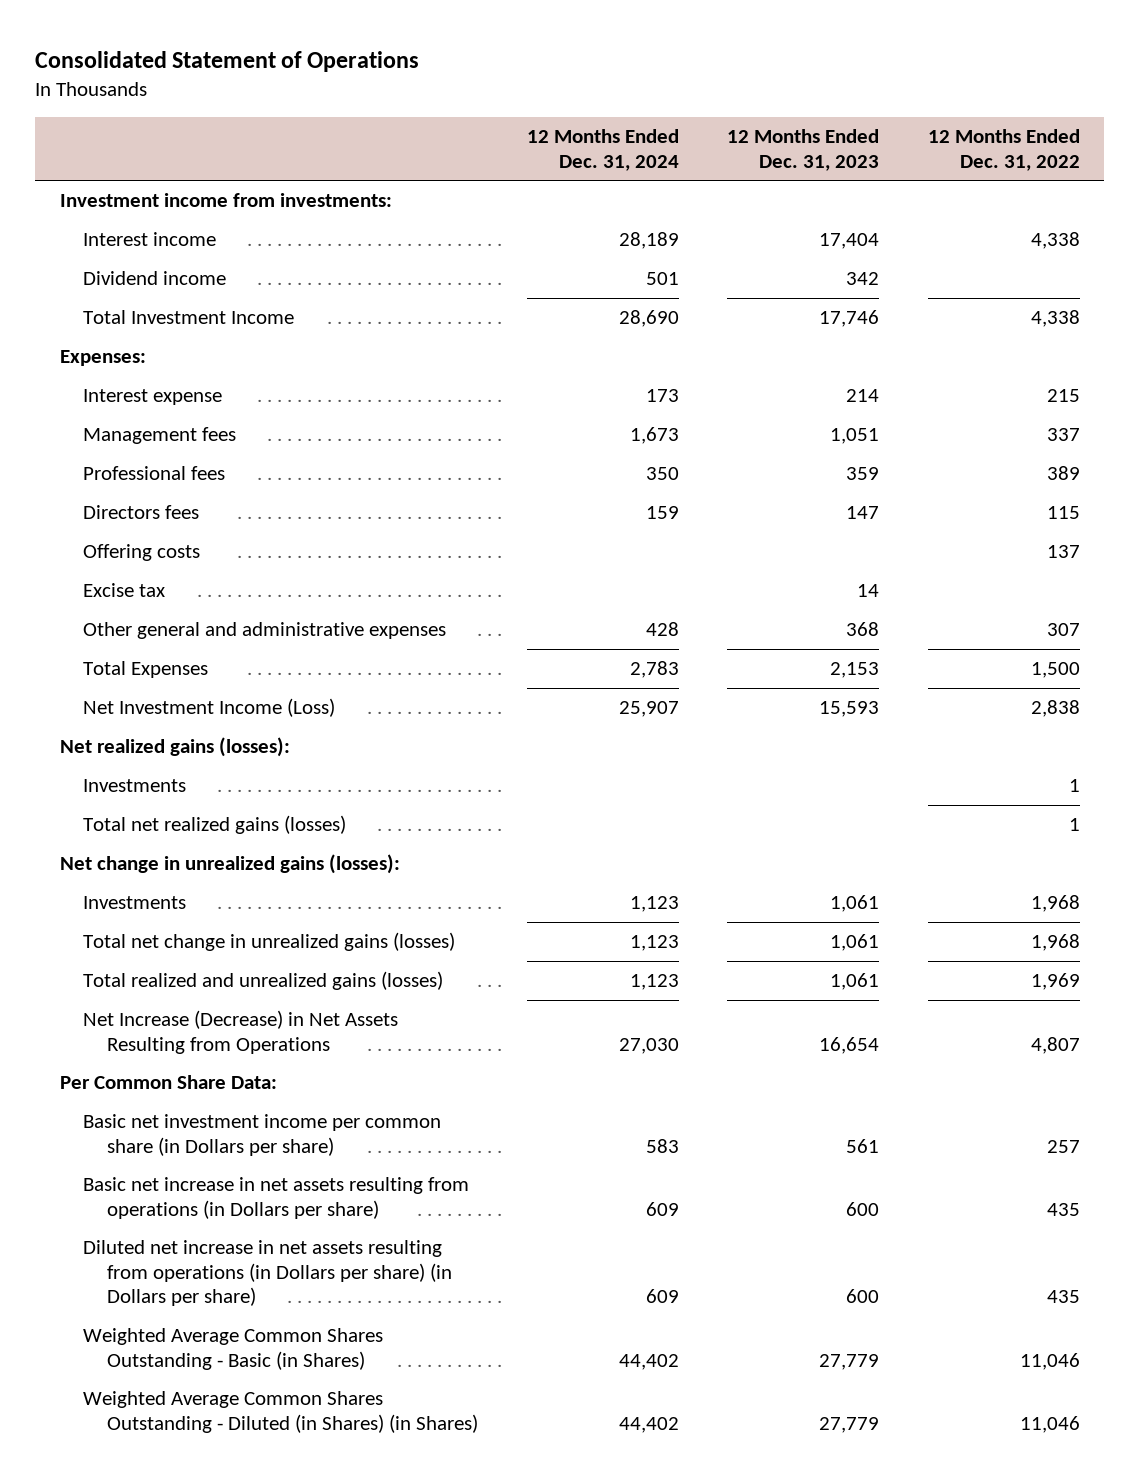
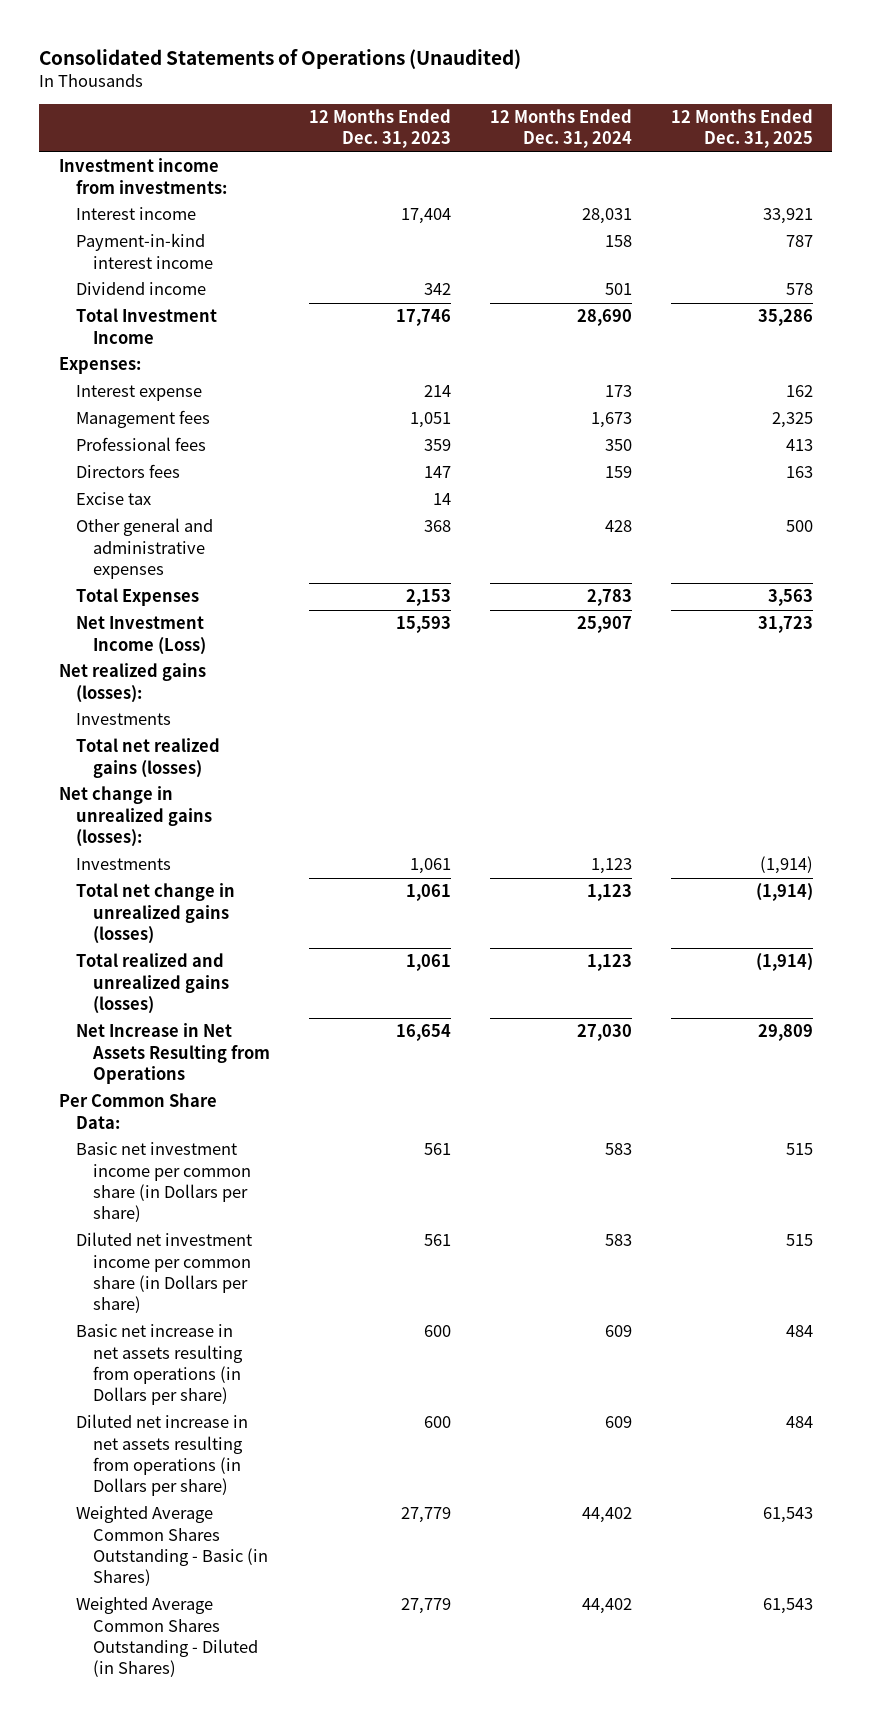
- Consolidated Statement of Operations
+ Consolidated Statements of Operations (Unaudited)
- | 12 Months Ended Dec. 31, 2024 | 12 Months Ended Dec. 31, 2023 | 12 Months Ended Dec. 31, 2022
+ | 12 Months Ended Dec. 31, 2023 | 12 Months Ended Dec. 31, 2024 | 12 Months Ended Dec. 31, 2025
- Interest income | 28,189 | 17,404 | 4,338
+ Interest income | 17,404 | 28,031 | 33,921
+ Payment-in-kind interest income | | 158 | 787
- Offering costs | | | 137
- Net Increase (Decrease) in Net Assets Resulting from Operations | 27,030 | 16,654 | 4,807
+ Net Increase in Net Assets Resulting from Operations | 16,654 | 27,030 | 29,809
+ Diluted net investment income per common share (in Dollars per share) | 561 | 583 | 515
- Diluted net increase in net assets resulting from operations (in Dollars per share) (in Dollars per share) | 609 | 600 | 435
+ Diluted net increase in net assets resulting from operations (in Dollars per share) | 600 | 609 | 484
- Weighted Average Common Shares Outstanding - Diluted (in Shares) (in Shares) | 44,402 | 27,779 | 11,046
+ Weighted Average Common Shares Outstanding - Diluted (in Shares) | 27,779 | 44,402 | 61,543

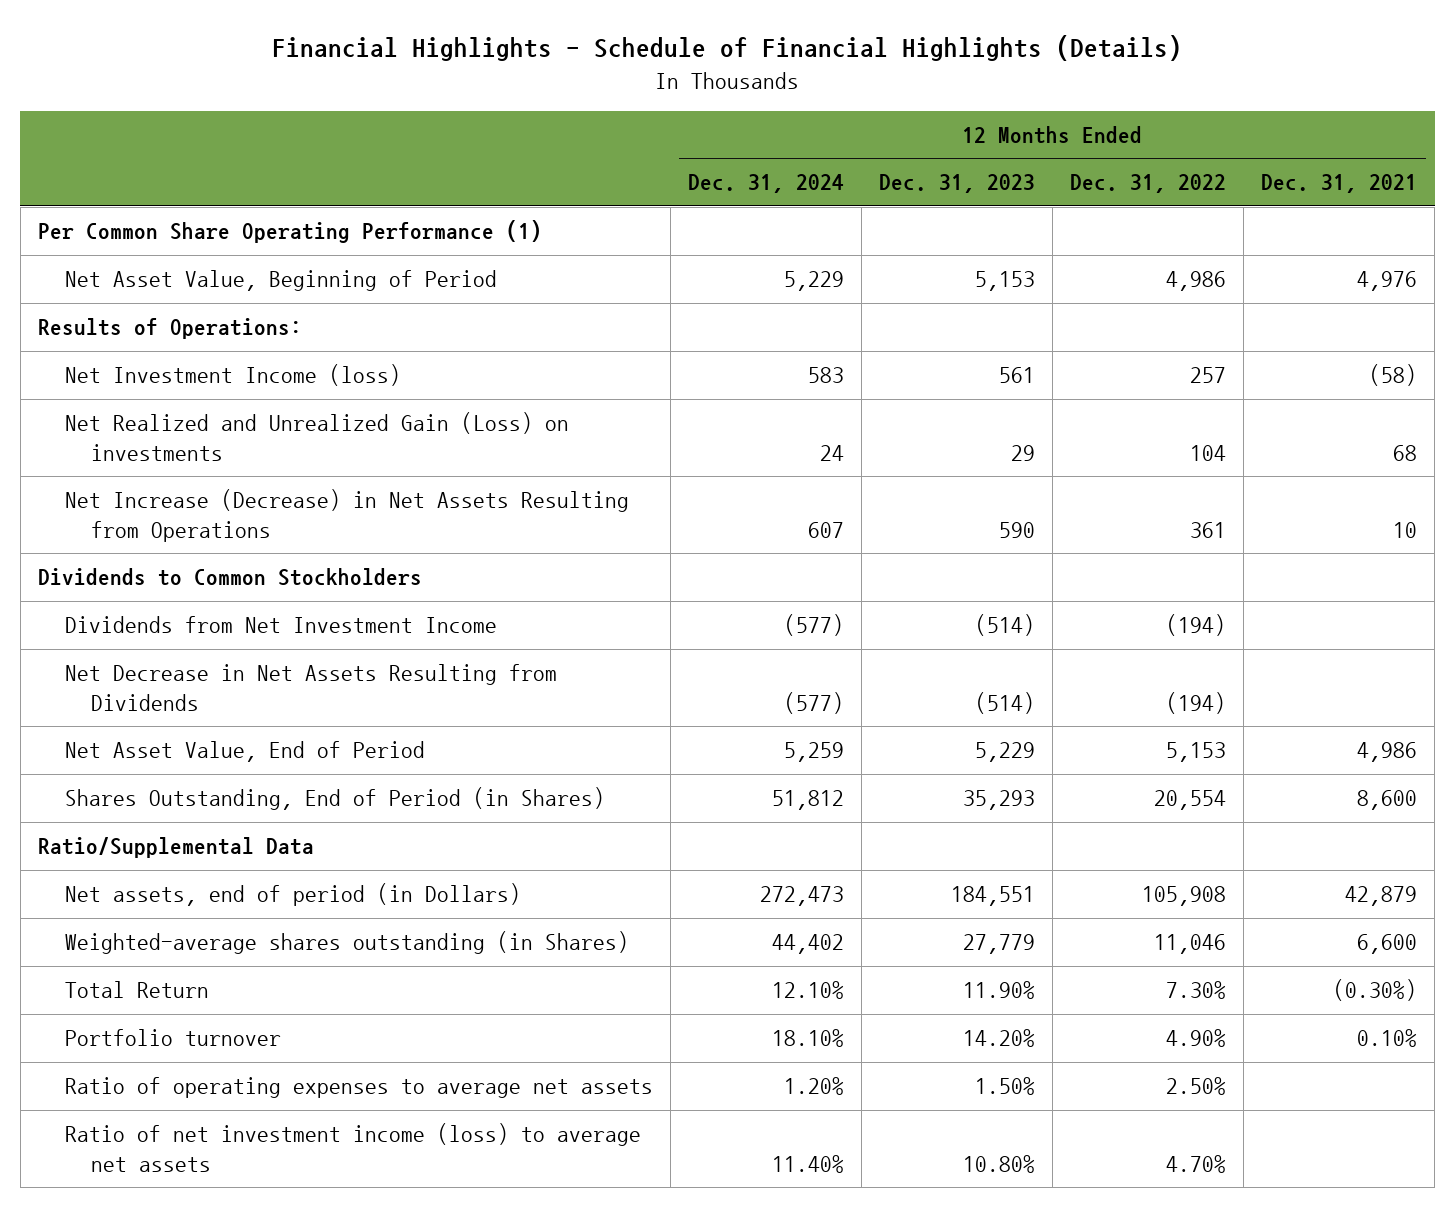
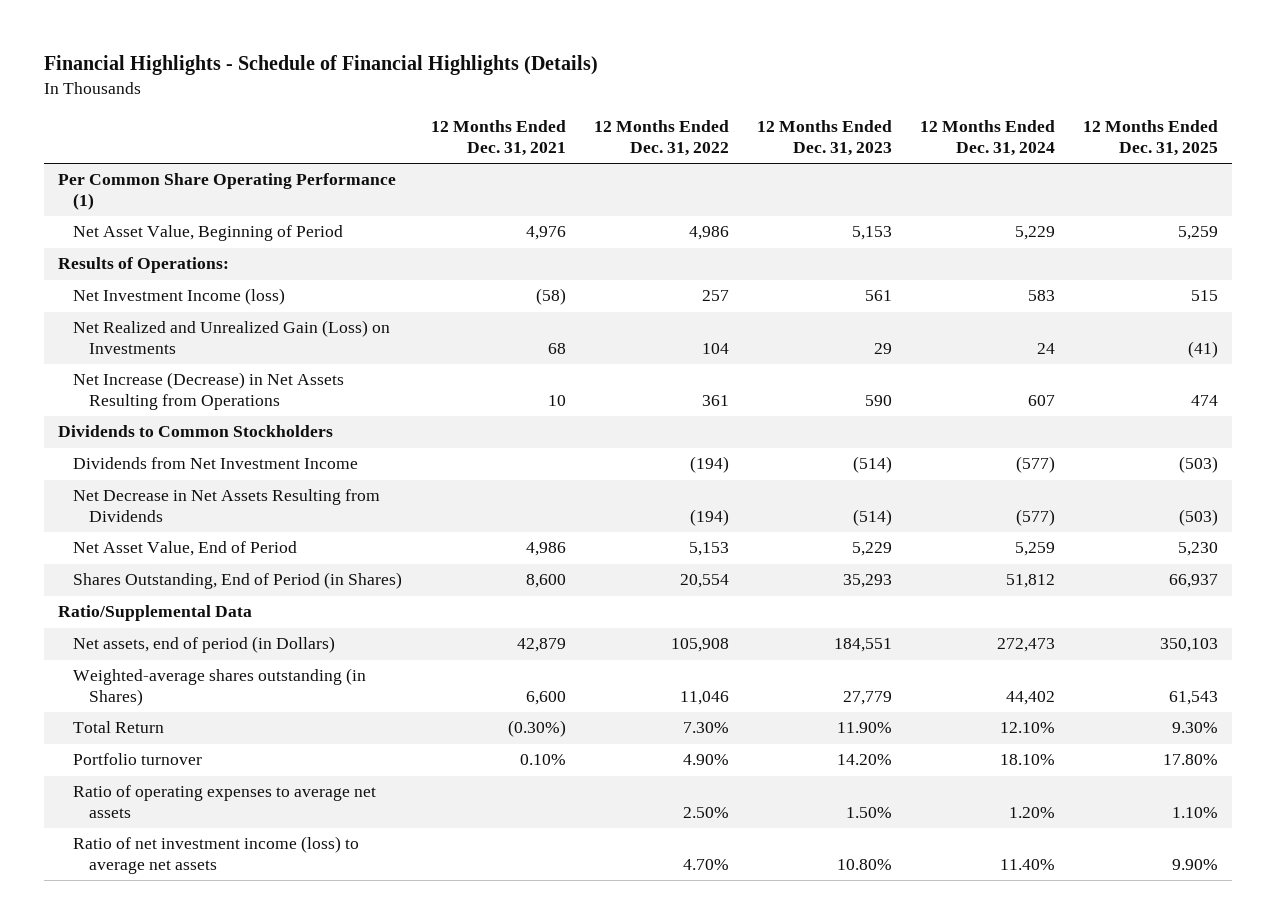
- | 12 Months Ended Dec. 31, 2024 | 12 Months Ended Dec. 31, 2023 | 12 Months Ended Dec. 31, 2022 | 12 Months Ended Dec. 31, 2021
+ | 12 Months Ended Dec. 31, 2021 | 12 Months Ended Dec. 31, 2022 | 12 Months Ended Dec. 31, 2023 | 12 Months Ended Dec. 31, 2024 | 12 Months Ended Dec. 31, 2025
- Net Realized and Unrealized Gain (Loss) on investments | 24 | 29 | 104 | 68
+ Net Realized and Unrealized Gain (Loss) on Investments | 68 | 104 | 29 | 24 | (41)

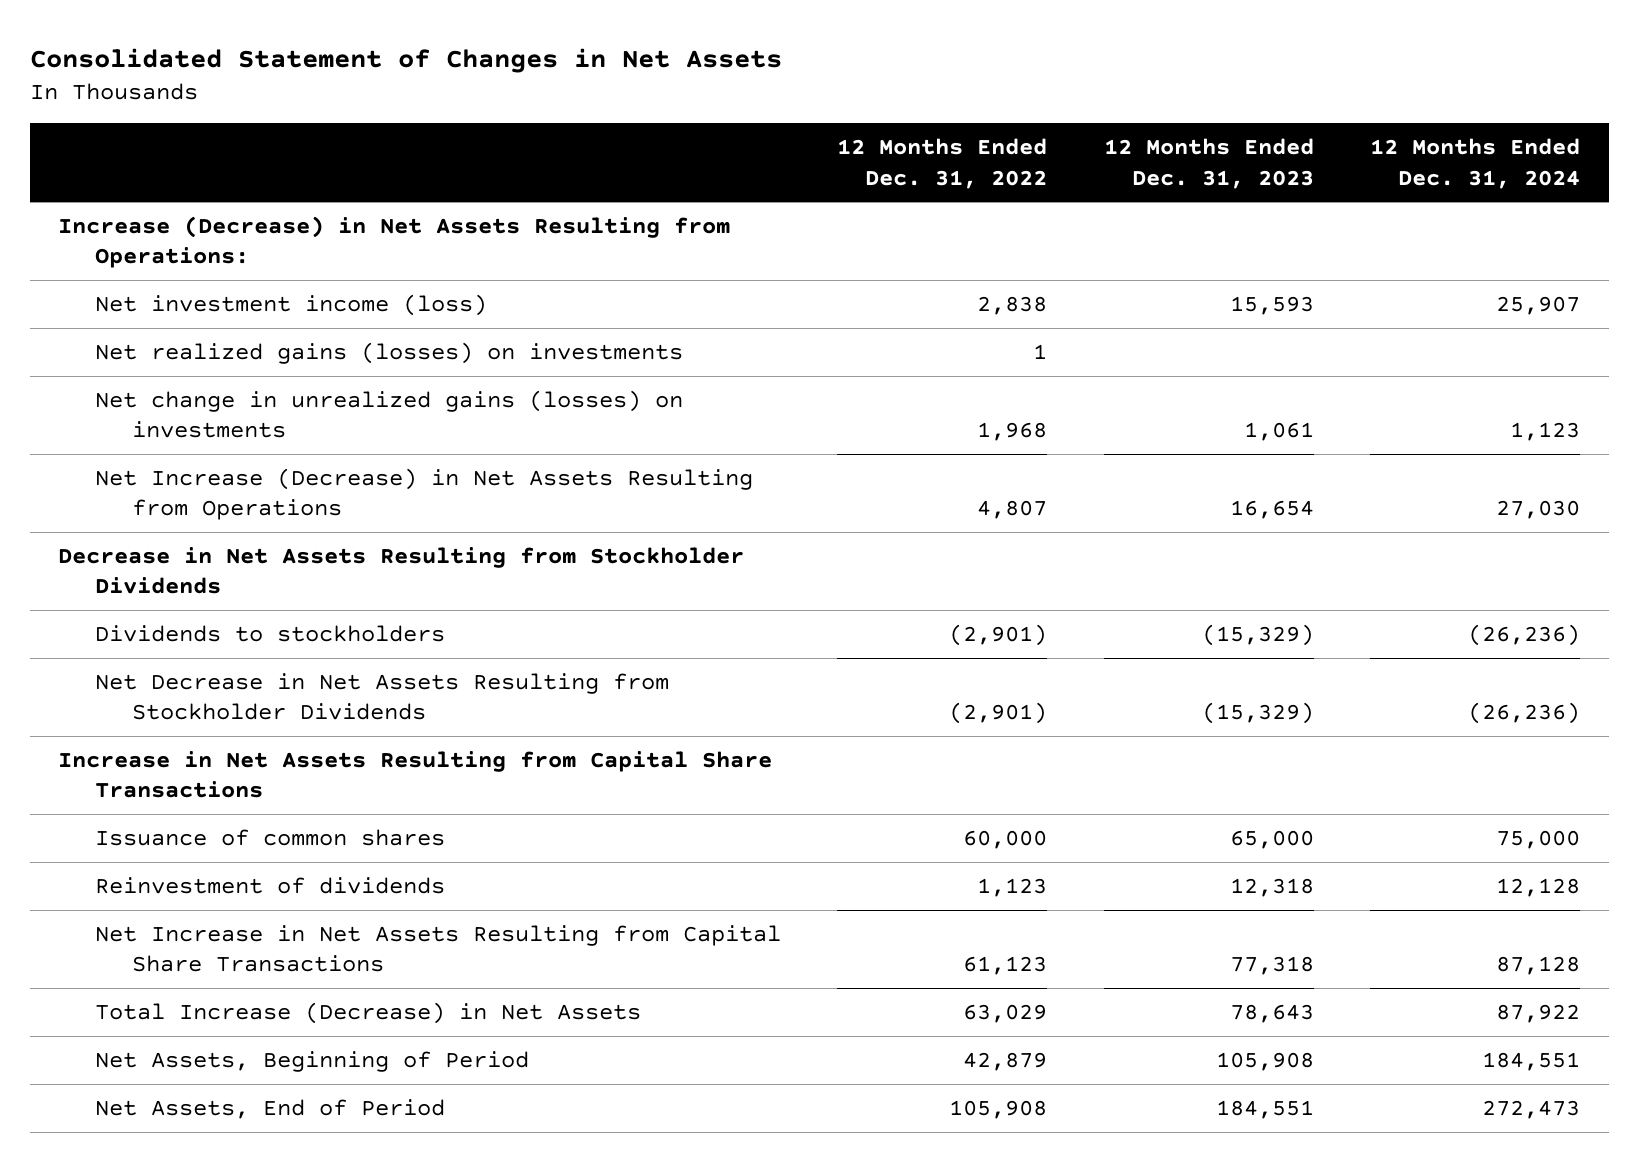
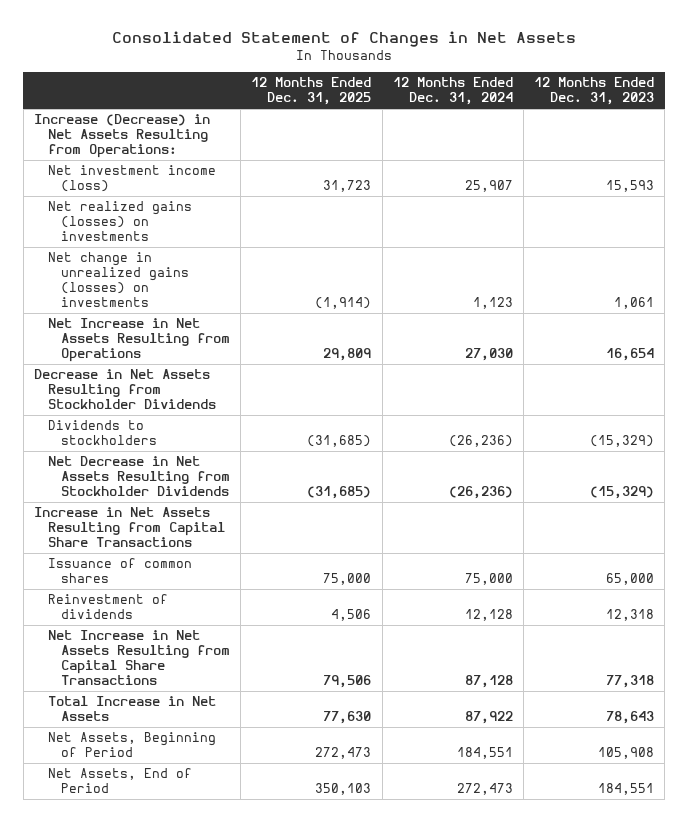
- | 12 Months Ended Dec. 31, 2022 | 12 Months Ended Dec. 31, 2023 | 12 Months Ended Dec. 31, 2024
+ | 12 Months Ended Dec. 31, 2025 | 12 Months Ended Dec. 31, 2024 | 12 Months Ended Dec. 31, 2023
- Net Increase (Decrease) in Net Assets Resulting from Operations | 4,807 | 16,654 | 27,030
+ Net Increase in Net Assets Resulting from Operations | 29,809 | 27,030 | 16,654
- Total Increase (Decrease) in Net Assets | 63,029 | 78,643 | 87,922
+ Total Increase in Net Assets | 77,630 | 87,922 | 78,643

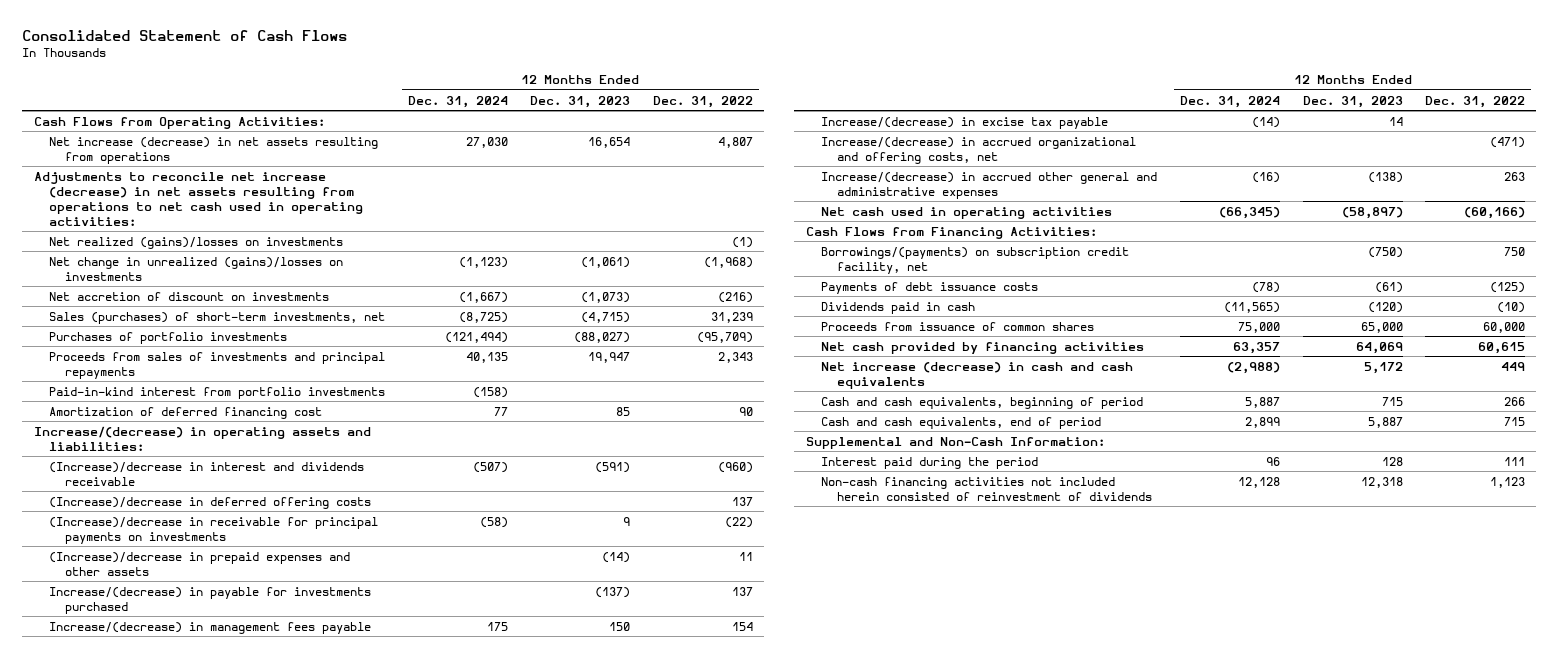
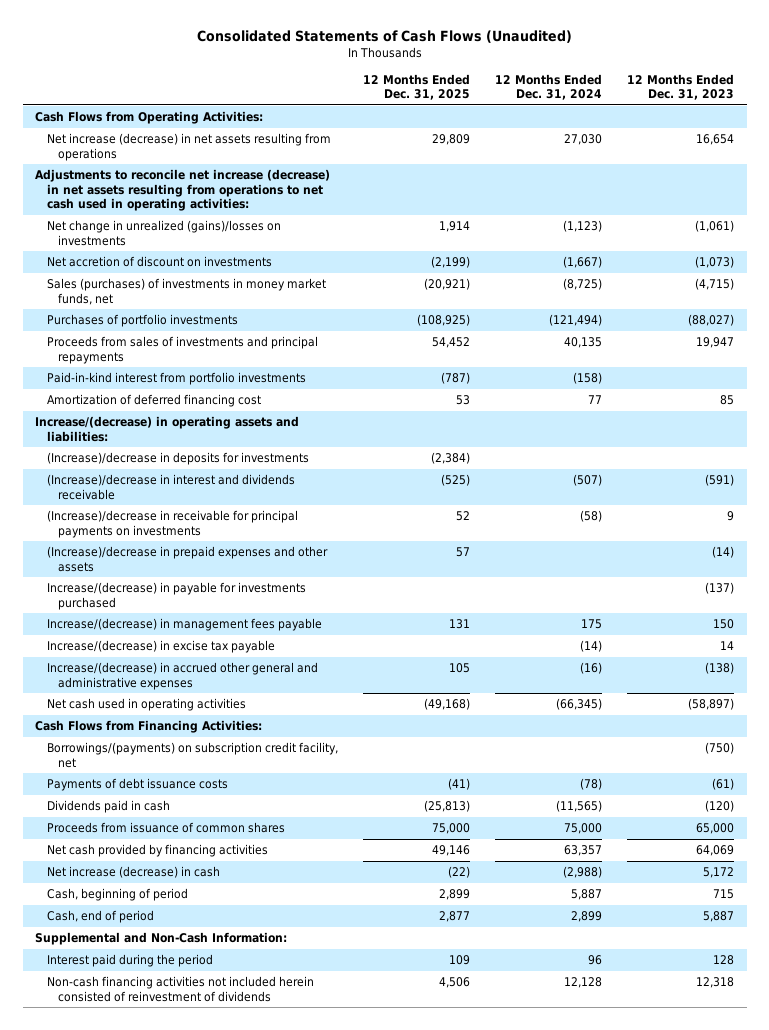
- Consolidated Statement of Cash Flows
+ Consolidated Statements of Cash Flows (Unaudited)
- | 12 Months Ended Dec. 31, 2024 | 12 Months Ended Dec. 31, 2023 | 12 Months Ended Dec. 31, 2022
+ | 12 Months Ended Dec. 31, 2025 | 12 Months Ended Dec. 31, 2024 | 12 Months Ended Dec. 31, 2023
- Net realized (gains)/losses on investments | | | (1)
- Sales (purchases) of short-term investments, net | (8,725) | (4,715) | 31,239
+ Sales (purchases) of investments in money market funds, net | (20,921) | (8,725) | (4,715)
+ (Increase)/decrease in deposits for investments | (2,384) | |
- (Increase)/decrease in deferred offering costs | | | 137
- Increase/(decrease) in accrued organizational and offering costs, net | | | (471)
- Net increase (decrease) in cash and cash equivalents | (2,988) | 5,172 | 449
- Cash and cash equivalents, beginning of period | 5,887 | 715 | 266
- Cash and cash equivalents, end of period | 2,899 | 5,887 | 715
+ Net increase (decrease) in cash | (22) | (2,988) | 5,172
+ Cash, beginning of period | 2,899 | 5,887 | 715
+ Cash, end of period | 2,877 | 2,899 | 5,887

